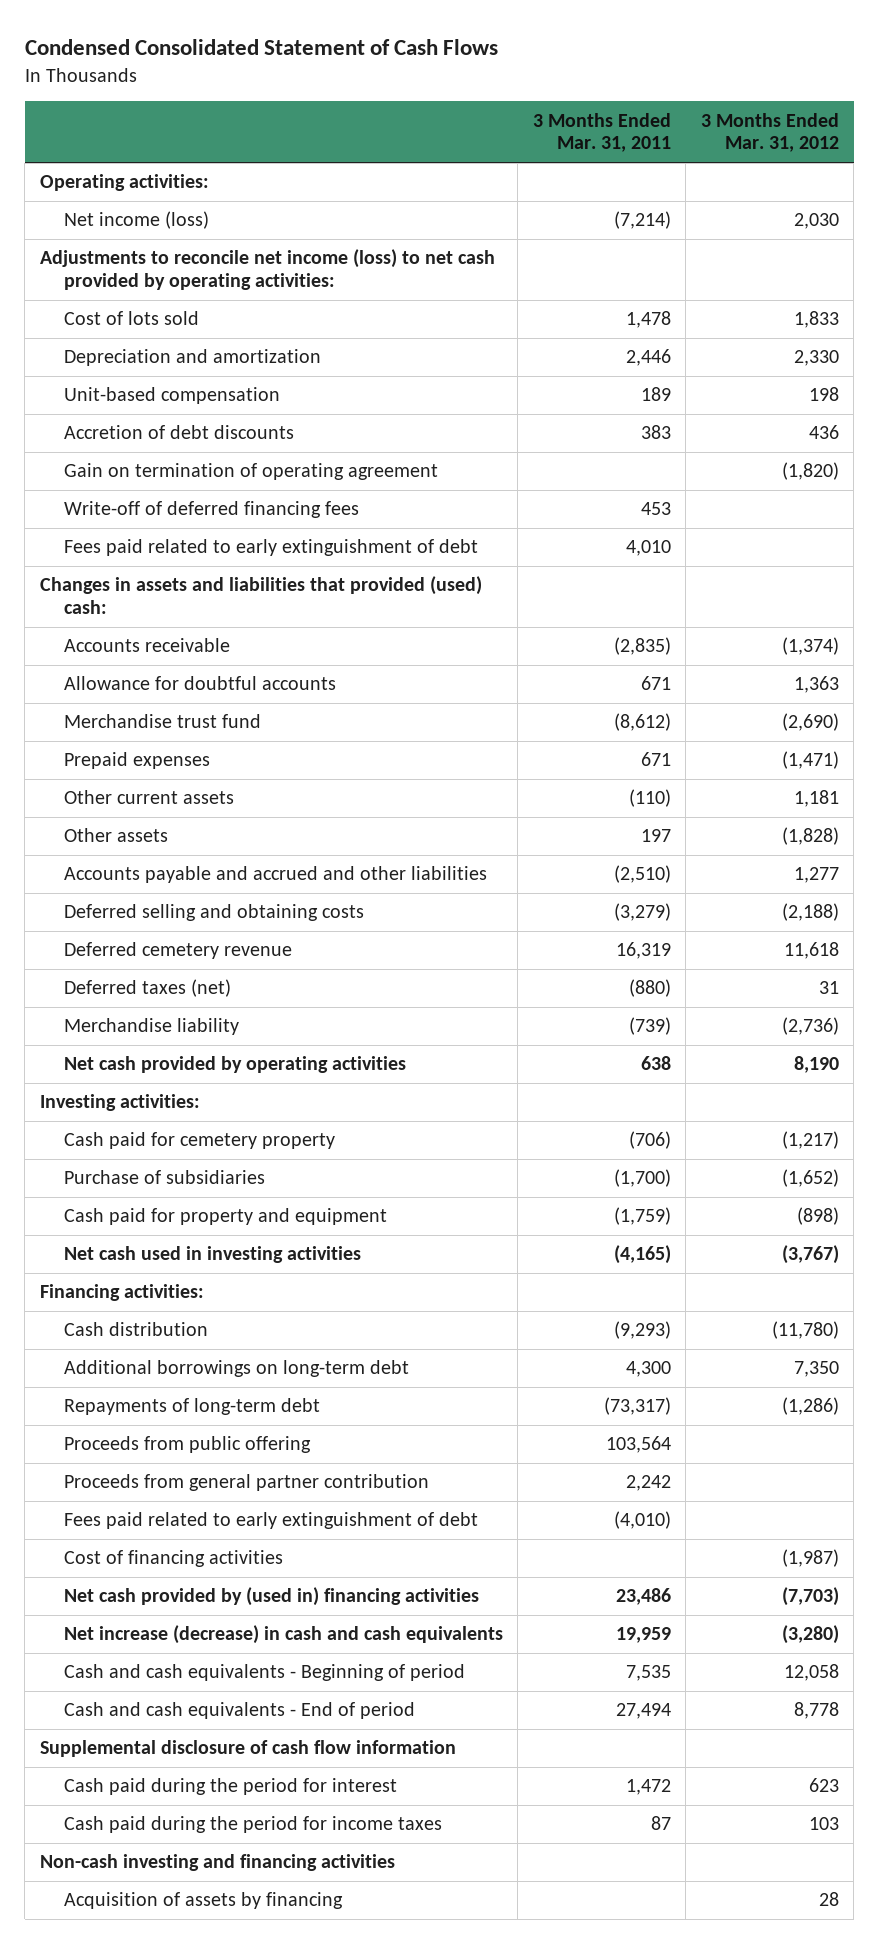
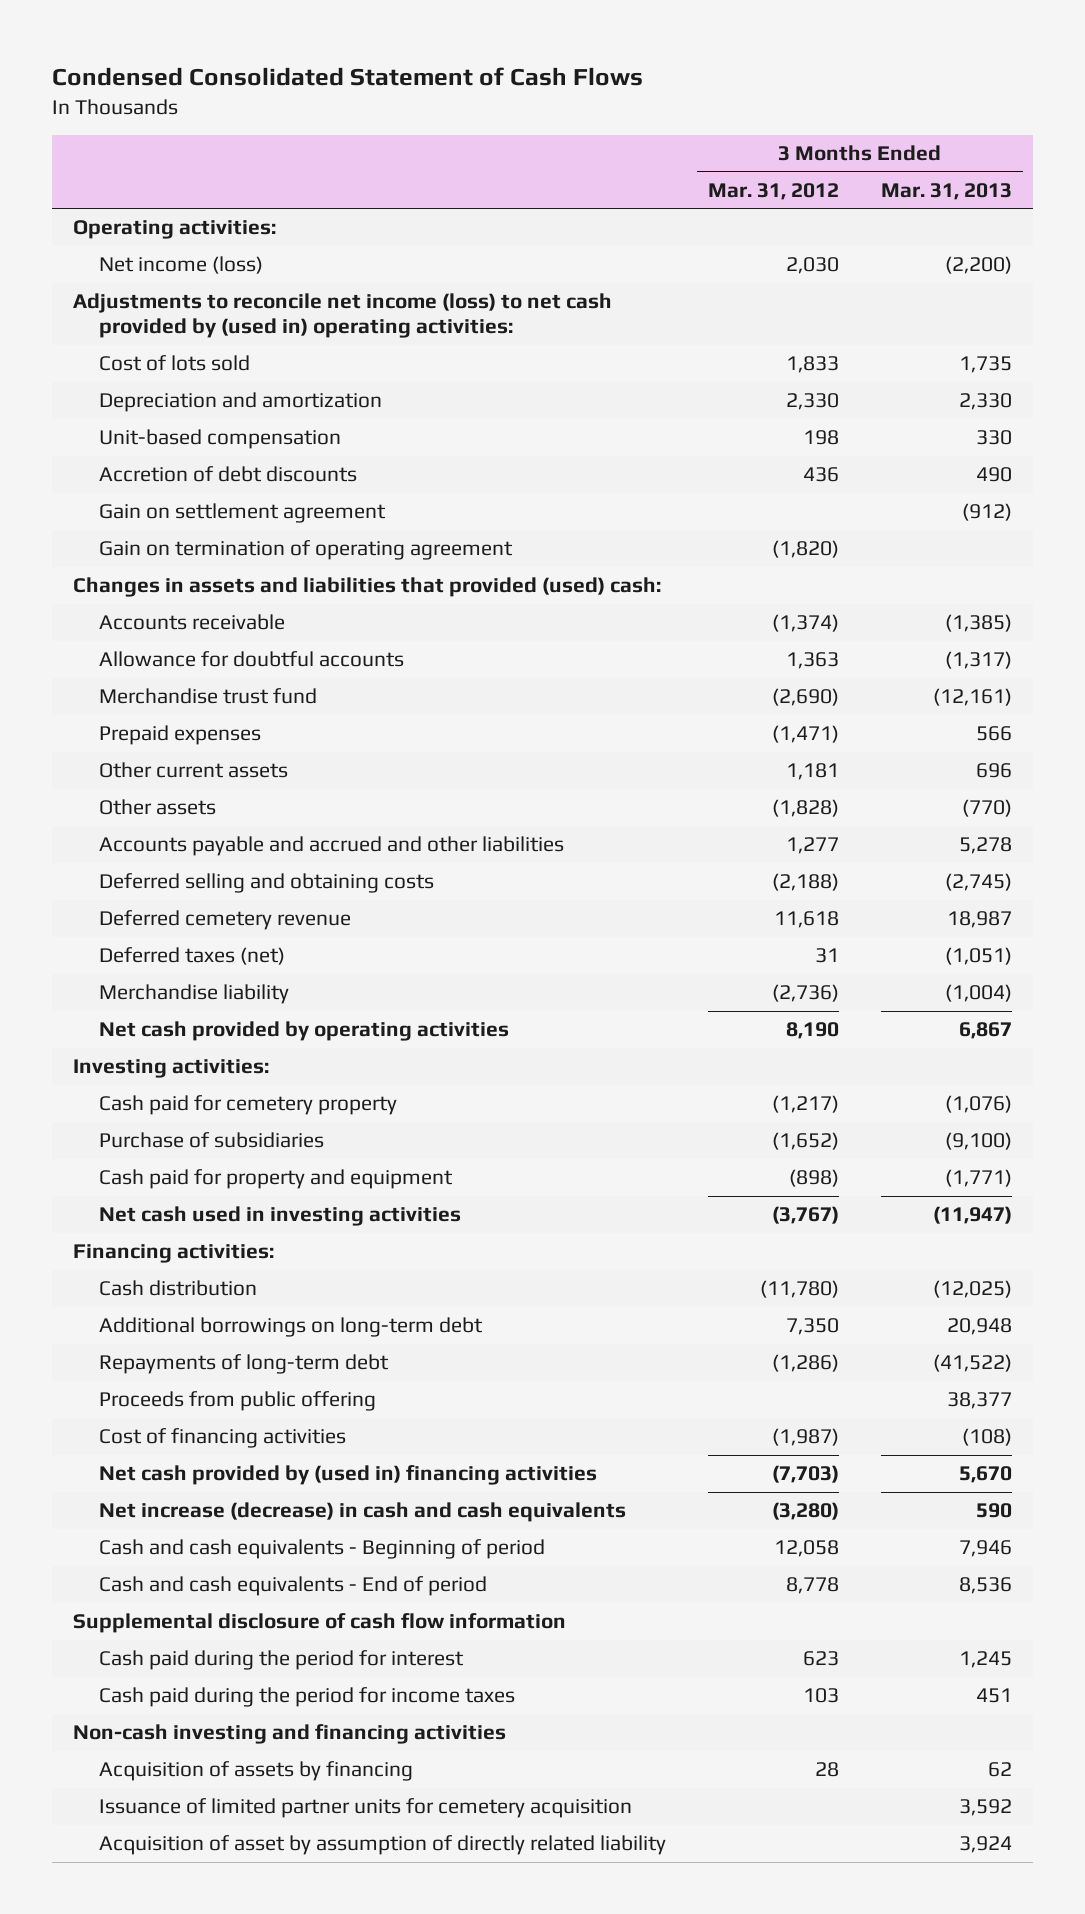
- | 3 Months Ended Mar. 31, 2011 | 3 Months Ended Mar. 31, 2012
+ | 3 Months Ended Mar. 31, 2012 | 3 Months Ended Mar. 31, 2013
- Adjustments to reconcile net income (loss) to net cash provided by operating activities:
+ Adjustments to reconcile net income (loss) to net cash provided by (used in) operating activities:
+ Gain on settlement agreement | | (912)
- Write-off of deferred financing fees | 453 |
- Fees paid related to early extinguishment of debt | 4,010 |
- Proceeds from general partner contribution | 2,242 |
- Fees paid related to early extinguishment of debt | (4,010) |
+ Issuance of limited partner units for cemetery acquisition | | 3,592
+ Acquisition of asset by assumption of directly related liability | | 3,924

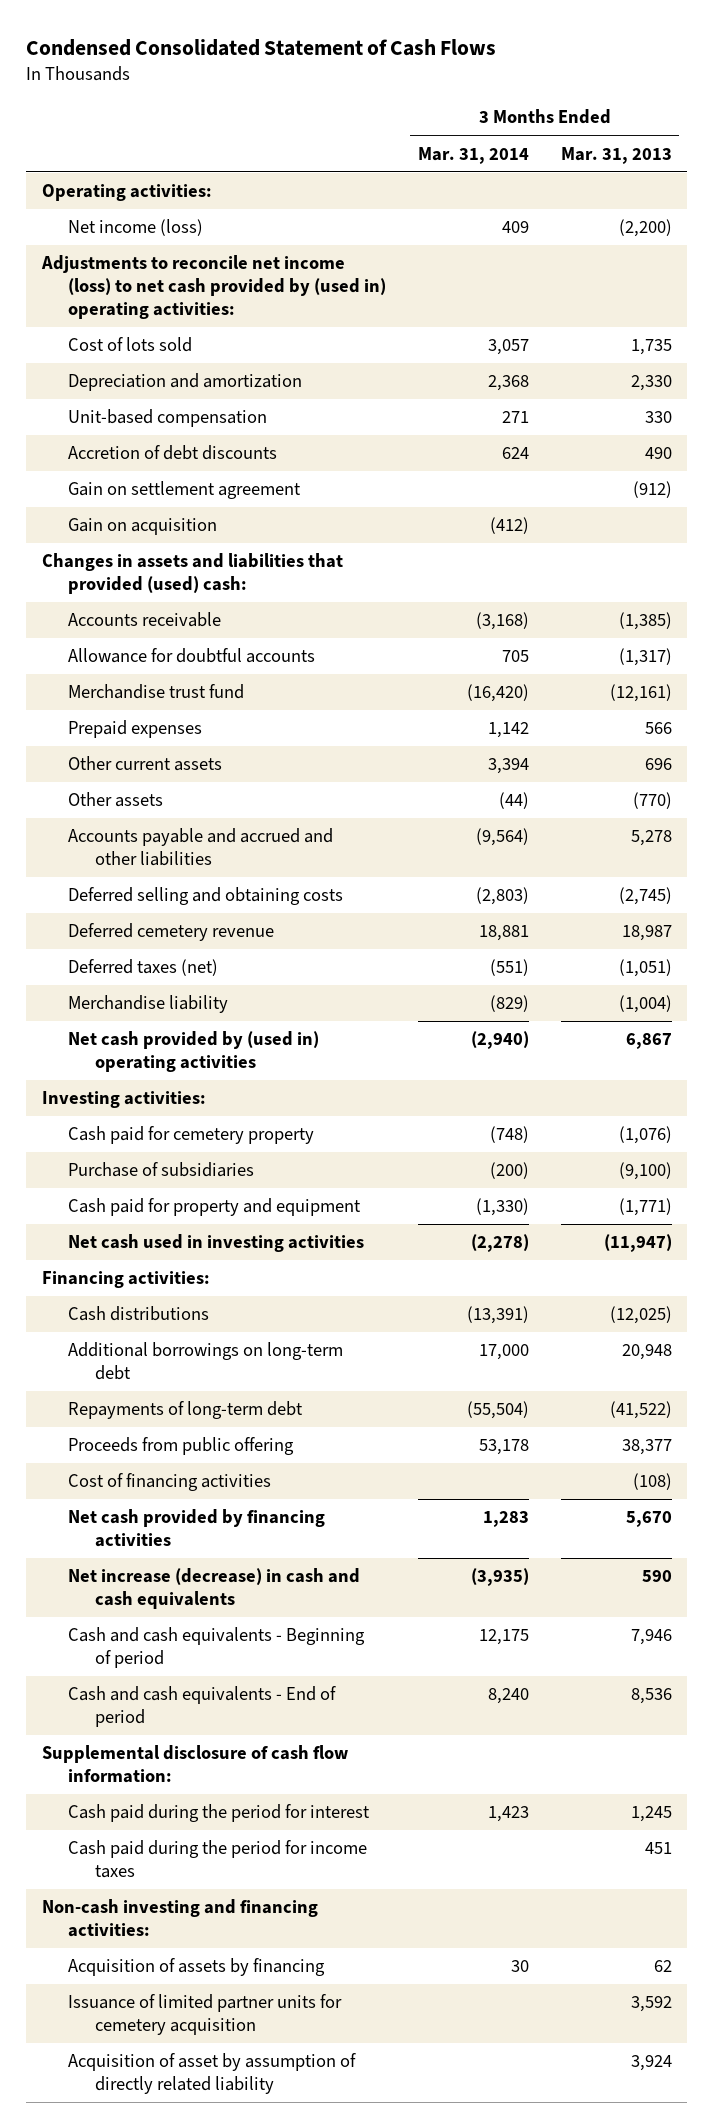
- | 3 Months Ended Mar. 31, 2012 | 3 Months Ended Mar. 31, 2013
+ | 3 Months Ended Mar. 31, 2014 | 3 Months Ended Mar. 31, 2013
- Gain on termination of operating agreement | (1,820) |
+ Gain on acquisition | (412) |
- Net cash provided by operating activities | 8,190 | 6,867
+ Net cash provided by (used in) operating activities | (2,940) | 6,867
- Cash distribution | (11,780) | (12,025)
+ Cash distributions | (13,391) | (12,025)
- Net cash provided by (used in) financing activities | (7,703) | 5,670
+ Net cash provided by financing activities | 1,283 | 5,670
- Supplemental disclosure of cash flow information
+ Supplemental disclosure of cash flow information:
- Non-cash investing and financing activities
+ Non-cash investing and financing activities:

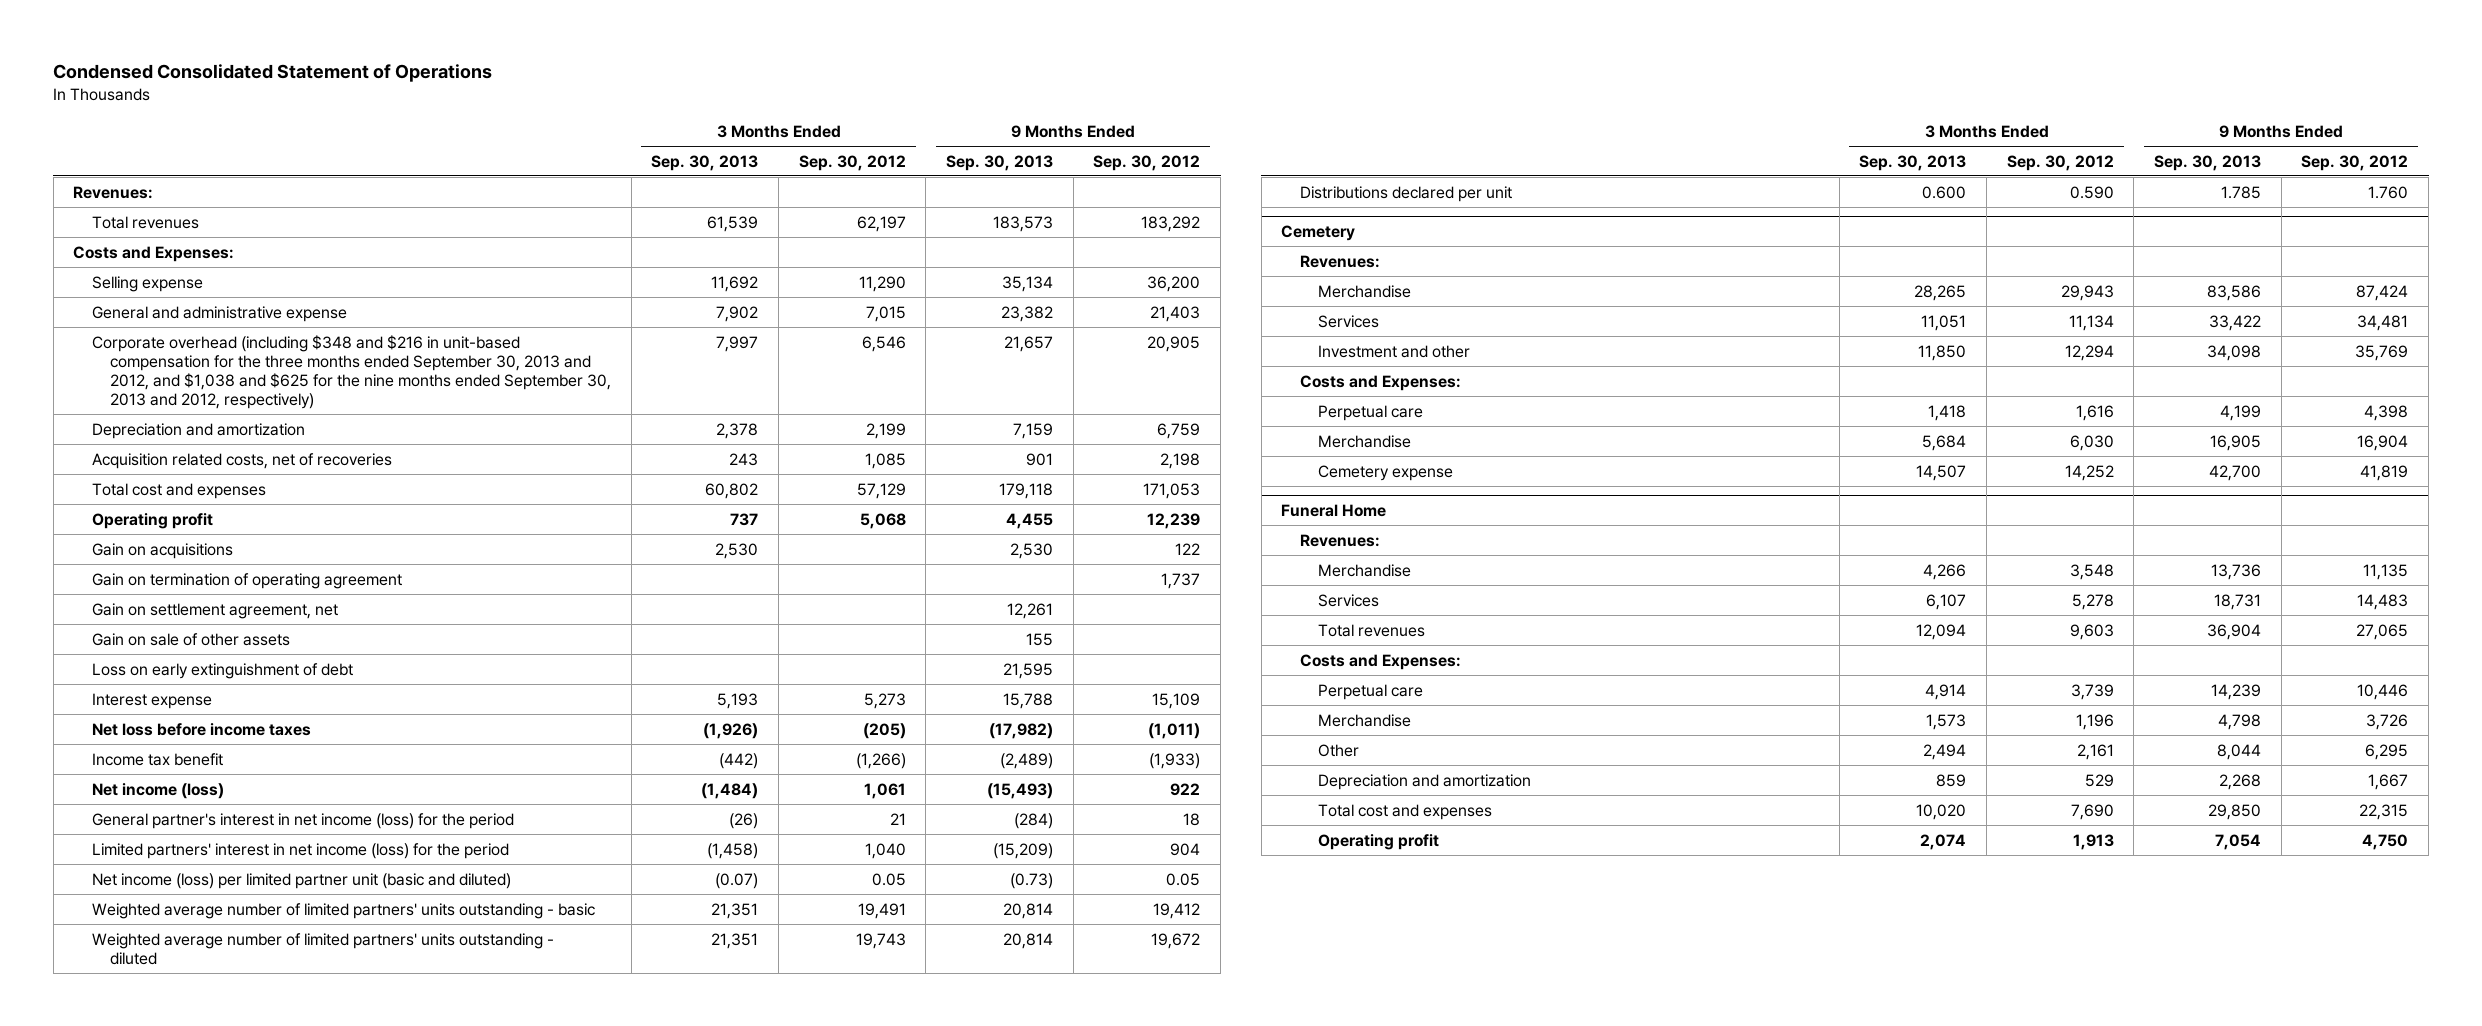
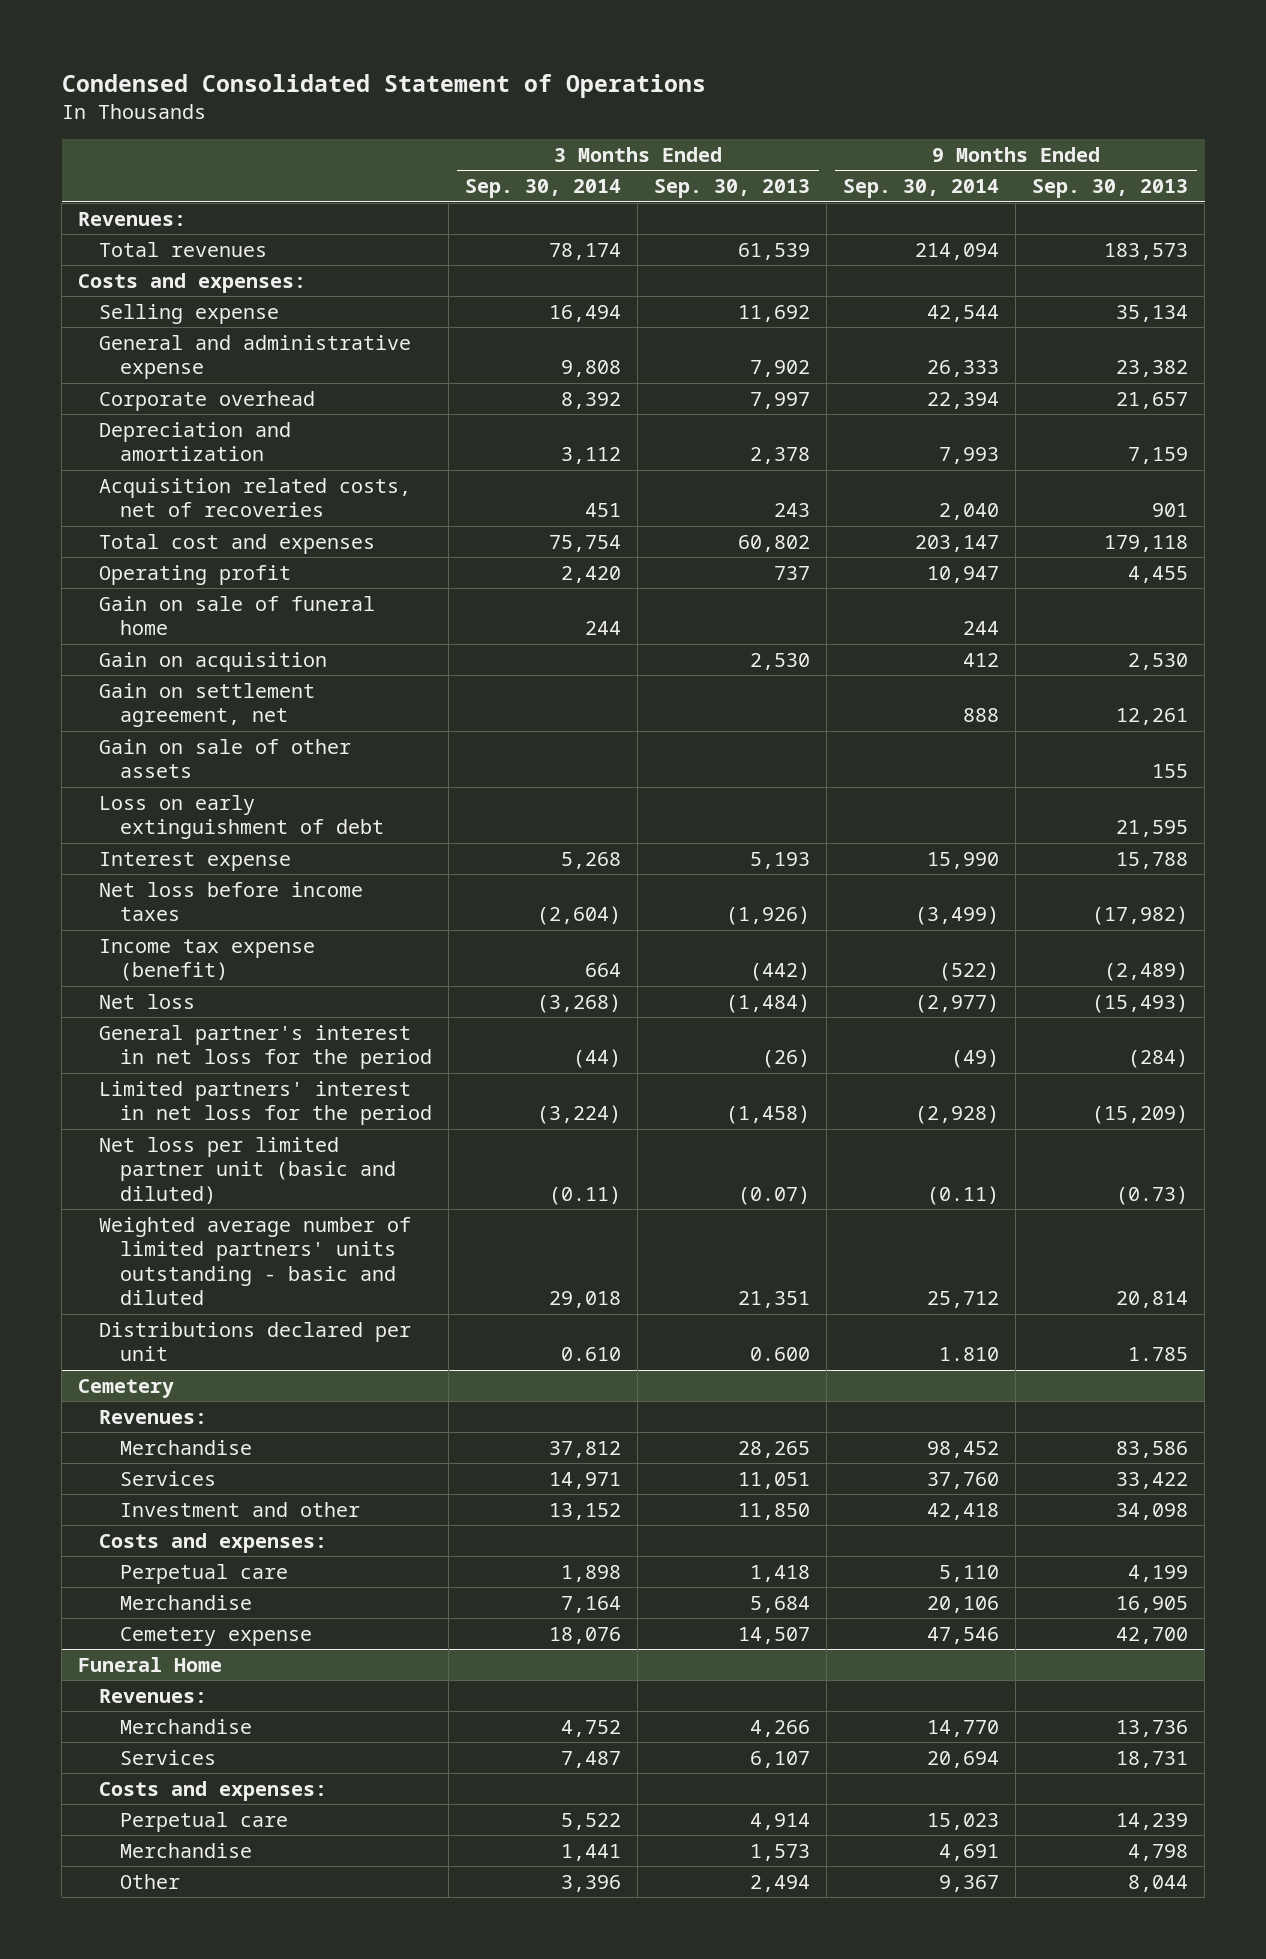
- | 3 Months Ended Sep. 30, 2013 | 3 Months Ended Sep. 30, 2012 | 9 Months Ended Sep. 30, 2013 | 9 Months Ended Sep. 30, 2012
+ | 3 Months Ended Sep. 30, 2014 | 3 Months Ended Sep. 30, 2013 | 9 Months Ended Sep. 30, 2014 | 9 Months Ended Sep. 30, 2013
- Costs and Expenses:
+ Costs and expenses:
- Corporate overhead (including $348 and $216 in unit-based compensation for the three months ended September 30, 2013 and 2012, and $1,038 and $625 for the nine months ended September 30, 2013 and 2012, respectively) | 7,997 | 6,546 | 21,657 | 20,905
+ Corporate overhead | 8,392 | 7,997 | 22,394 | 21,657
- Gain on acquisitions | 2,530 | | 2,530 | 122
- Gain on termination of operating agreement | | | | 1,737
+ Gain on sale of funeral home | 244 | | 244 |
+ Gain on acquisition | | 2,530 | 412 | 2,530
- Income tax benefit | (442) | (1,266) | (2,489) | (1,933)
- Net income (loss) | (1,484) | 1,061 | (15,493) | 922
- General partner's interest in net income (loss) for the period | (26) | 21 | (284) | 18
- Limited partners' interest in net income (loss) for the period | (1,458) | 1,040 | (15,209) | 904
- Net income (loss) per limited partner unit (basic and diluted) | (0.07) | 0.05 | (0.73) | 0.05
- Weighted average number of limited partners' units outstanding - basic | 21,351 | 19,491 | 20,814 | 19,412
- Weighted average number of limited partners' units outstanding - diluted | 21,351 | 19,743 | 20,814 | 19,672
+ Income tax expense (benefit) | 664 | (442) | (522) | (2,489)
+ Net loss | (3,268) | (1,484) | (2,977) | (15,493)
+ General partner's interest in net loss for the period | (44) | (26) | (49) | (284)
+ Limited partners' interest in net loss for the period | (3,224) | (1,458) | (2,928) | (15,209)
+ Net loss per limited partner unit (basic and diluted) | (0.11) | (0.07) | (0.11) | (0.73)
+ Weighted average number of limited partners' units outstanding - basic and diluted | 29,018 | 21,351 | 25,712 | 20,814
@ Cemetery
- Costs and Expenses:
+ Costs and expenses:
@ Funeral Home
- Total revenues | 12,094 | 9,603 | 36,904 | 27,065
- Costs and Expenses:
+ Costs and expenses:
- Depreciation and amortization | 859 | 529 | 2,268 | 1,667
- Total cost and expenses | 10,020 | 7,690 | 29,850 | 22,315
- Operating profit | 2,074 | 1,913 | 7,054 | 4,750

